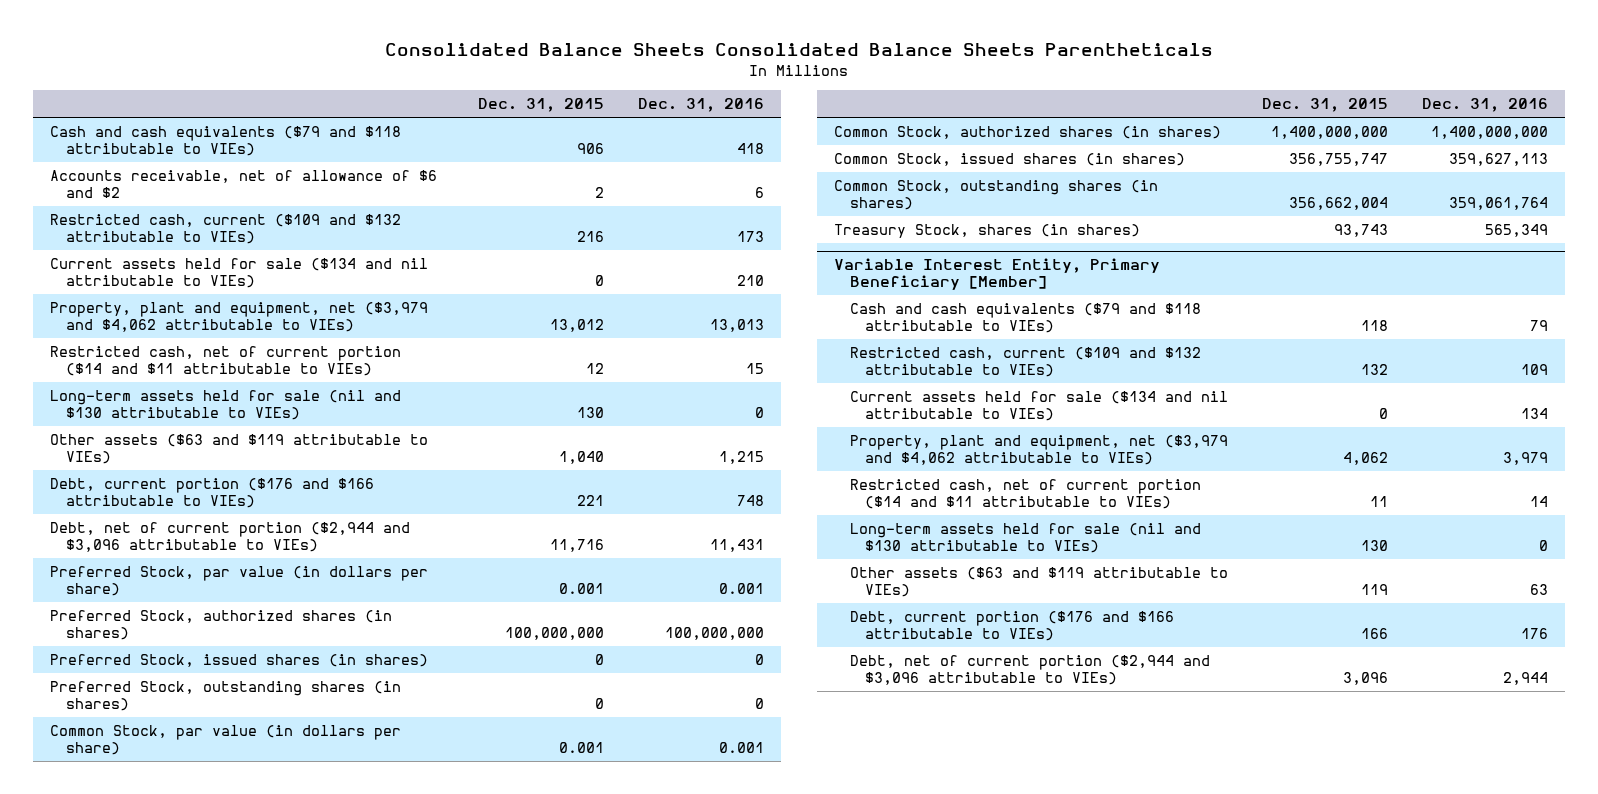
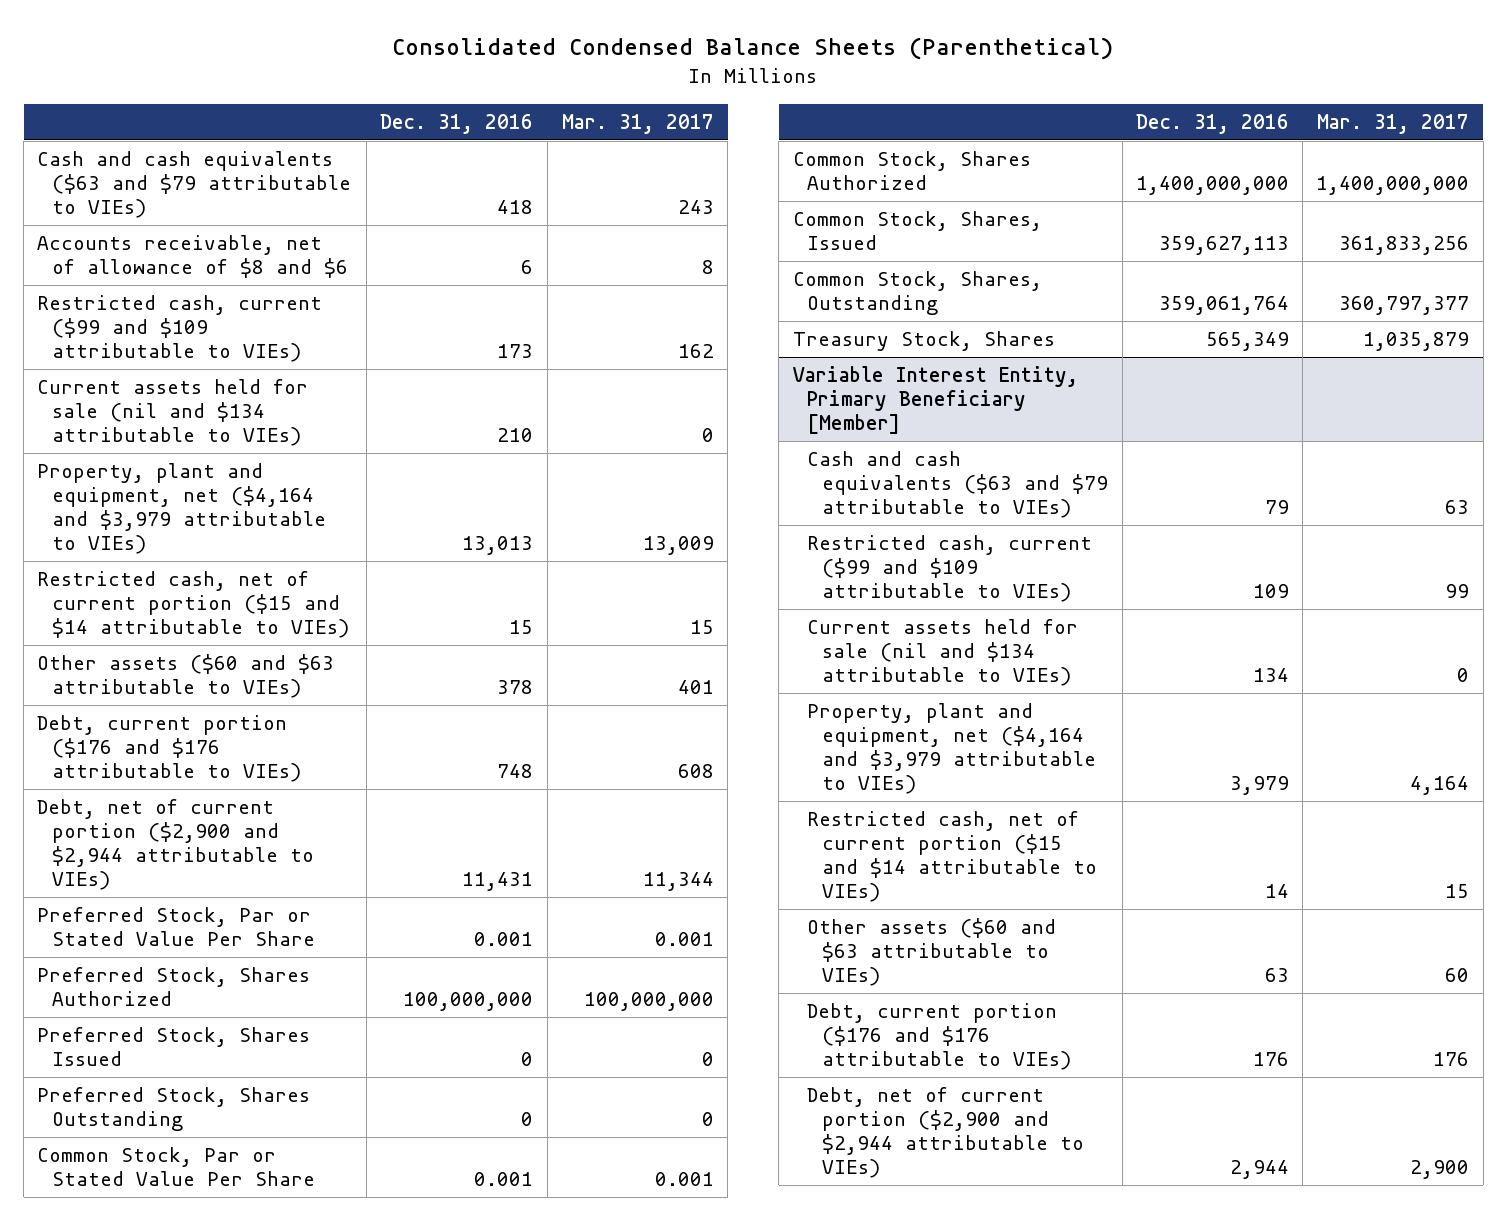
- Consolidated Balance Sheets Consolidated Balance Sheets Parentheticals
+ Consolidated Condensed Balance Sheets (Parenthetical)
- | Dec. 31, 2015 | Dec. 31, 2016
+ | Dec. 31, 2016 | Mar. 31, 2017
- Cash and cash equivalents ($79 and $118 attributable to VIEs) | 906 | 418
- Accounts receivable, net of allowance of $6 and $2 | 2 | 6
- Restricted cash, current ($109 and $132 attributable to VIEs) | 216 | 173
- Current assets held for sale ($134 and nil attributable to VIEs) | 0 | 210
- Property, plant and equipment, net ($3,979 and $4,062 attributable to VIEs) | 13,012 | 13,013
- Restricted cash, net of current portion ($14 and $11 attributable to VIEs) | 12 | 15
- Long-term assets held for sale (nil and $130 attributable to VIEs) | 130 | 0
- Other assets ($63 and $119 attributable to VIEs) | 1,040 | 1,215
- Debt, current portion ($176 and $166 attributable to VIEs) | 221 | 748
- Debt, net of current portion ($2,944 and $3,096 attributable to VIEs) | 11,716 | 11,431
- Preferred Stock, par value (in dollars per share) | 0.001 | 0.001
- Preferred Stock, authorized shares (in shares) | 100,000,000 | 100,000,000
- Preferred Stock, issued shares (in shares) | 0 | 0
- Preferred Stock, outstanding shares (in shares) | 0 | 0
- Common Stock, par value (in dollars per share) | 0.001 | 0.001
- Common Stock, authorized shares (in shares) | 1,400,000,000 | 1,400,000,000
- Common Stock, issued shares (in shares) | 356,755,747 | 359,627,113
- Common Stock, outstanding shares (in shares) | 356,662,004 | 359,061,764
- Treasury Stock, shares (in shares) | 93,743 | 565,349
+ Cash and cash equivalents ($63 and $79 attributable to VIEs) | 418 | 243
+ Accounts receivable, net of allowance of $8 and $6 | 6 | 8
+ Restricted cash, current ($99 and $109 attributable to VIEs) | 173 | 162
+ Current assets held for sale (nil and $134 attributable to VIEs) | 210 | 0
+ Property, plant and equipment, net ($4,164 and $3,979 attributable to VIEs) | 13,013 | 13,009
+ Restricted cash, net of current portion ($15 and $14 attributable to VIEs) | 15 | 15
+ Other assets ($60 and $63 attributable to VIEs) | 378 | 401
+ Debt, current portion ($176 and $176 attributable to VIEs) | 748 | 608
+ Debt, net of current portion ($2,900 and $2,944 attributable to VIEs) | 11,431 | 11,344
+ Preferred Stock, Par or Stated Value Per Share | 0.001 | 0.001
+ Preferred Stock, Shares Authorized | 100,000,000 | 100,000,000
+ Preferred Stock, Shares Issued | 0 | 0
+ Preferred Stock, Shares Outstanding | 0 | 0
+ Common Stock, Par or Stated Value Per Share | 0.001 | 0.001
+ Common Stock, Shares Authorized | 1,400,000,000 | 1,400,000,000
+ Common Stock, Shares, Issued | 359,627,113 | 361,833,256
+ Common Stock, Shares, Outstanding | 359,061,764 | 360,797,377
+ Treasury Stock, Shares | 565,349 | 1,035,879
@ Variable Interest Entity, Primary Beneficiary [Member]
- Cash and cash equivalents ($79 and $118 attributable to VIEs) | 118 | 79
- Restricted cash, current ($109 and $132 attributable to VIEs) | 132 | 109
- Current assets held for sale ($134 and nil attributable to VIEs) | 0 | 134
- Property, plant and equipment, net ($3,979 and $4,062 attributable to VIEs) | 4,062 | 3,979
- Restricted cash, net of current portion ($14 and $11 attributable to VIEs) | 11 | 14
- Long-term assets held for sale (nil and $130 attributable to VIEs) | 130 | 0
- Other assets ($63 and $119 attributable to VIEs) | 119 | 63
- Debt, current portion ($176 and $166 attributable to VIEs) | 166 | 176
- Debt, net of current portion ($2,944 and $3,096 attributable to VIEs) | 3,096 | 2,944
+ Cash and cash equivalents ($63 and $79 attributable to VIEs) | 79 | 63
+ Restricted cash, current ($99 and $109 attributable to VIEs) | 109 | 99
+ Current assets held for sale (nil and $134 attributable to VIEs) | 134 | 0
+ Property, plant and equipment, net ($4,164 and $3,979 attributable to VIEs) | 3,979 | 4,164
+ Restricted cash, net of current portion ($15 and $14 attributable to VIEs) | 14 | 15
+ Other assets ($60 and $63 attributable to VIEs) | 63 | 60
+ Debt, current portion ($176 and $176 attributable to VIEs) | 176 | 176
+ Debt, net of current portion ($2,900 and $2,944 attributable to VIEs) | 2,944 | 2,900

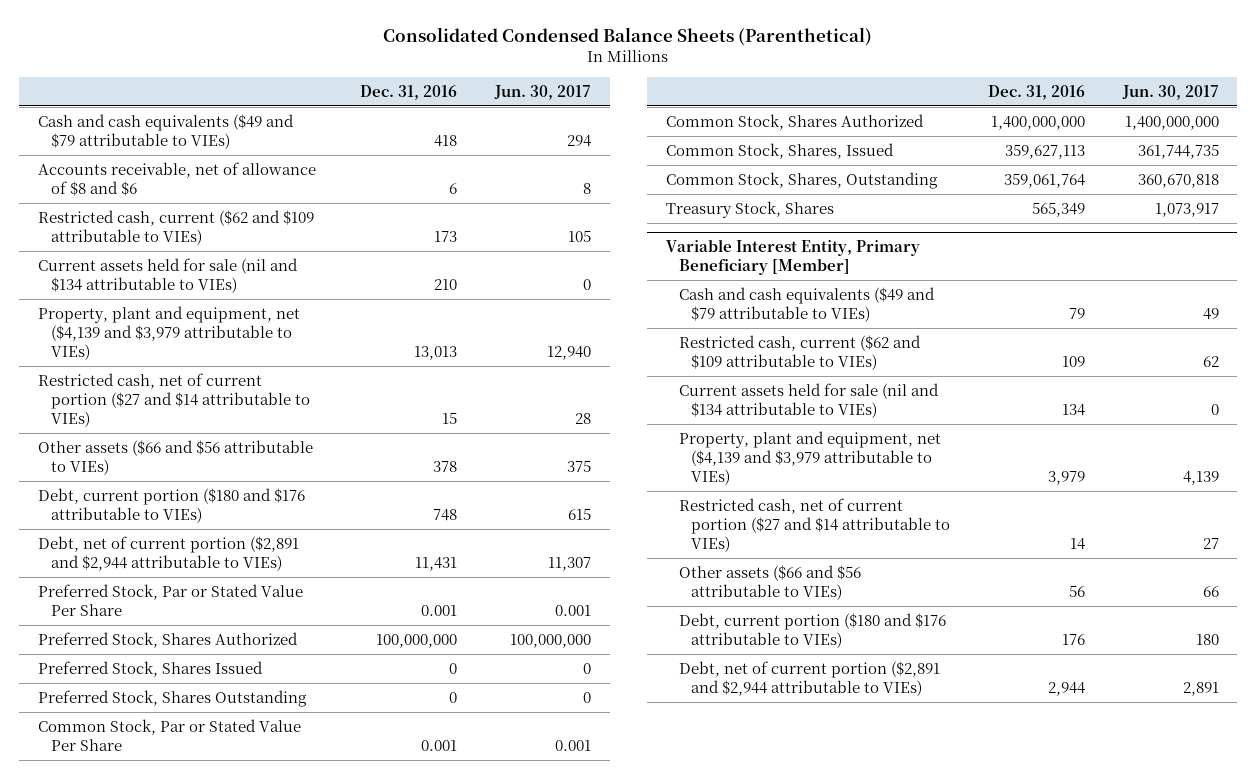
- | Dec. 31, 2016 | Mar. 31, 2017
+ | Dec. 31, 2016 | Jun. 30, 2017
- Cash and cash equivalents ($63 and $79 attributable to VIEs) | 418 | 243
+ Cash and cash equivalents ($49 and $79 attributable to VIEs) | 418 | 294
- Restricted cash, current ($99 and $109 attributable to VIEs) | 173 | 162
+ Restricted cash, current ($62 and $109 attributable to VIEs) | 173 | 105
- Property, plant and equipment, net ($4,164 and $3,979 attributable to VIEs) | 13,013 | 13,009
- Restricted cash, net of current portion ($15 and $14 attributable to VIEs) | 15 | 15
- Other assets ($60 and $63 attributable to VIEs) | 378 | 401
- Debt, current portion ($176 and $176 attributable to VIEs) | 748 | 608
- Debt, net of current portion ($2,900 and $2,944 attributable to VIEs) | 11,431 | 11,344
+ Property, plant and equipment, net ($4,139 and $3,979 attributable to VIEs) | 13,013 | 12,940
+ Restricted cash, net of current portion ($27 and $14 attributable to VIEs) | 15 | 28
+ Other assets ($66 and $56 attributable to VIEs) | 378 | 375
+ Debt, current portion ($180 and $176 attributable to VIEs) | 748 | 615
+ Debt, net of current portion ($2,891 and $2,944 attributable to VIEs) | 11,431 | 11,307
@ Variable Interest Entity, Primary Beneficiary [Member]
- Cash and cash equivalents ($63 and $79 attributable to VIEs) | 79 | 63
- Restricted cash, current ($99 and $109 attributable to VIEs) | 109 | 99
+ Cash and cash equivalents ($49 and $79 attributable to VIEs) | 79 | 49
+ Restricted cash, current ($62 and $109 attributable to VIEs) | 109 | 62
- Property, plant and equipment, net ($4,164 and $3,979 attributable to VIEs) | 3,979 | 4,164
- Restricted cash, net of current portion ($15 and $14 attributable to VIEs) | 14 | 15
- Other assets ($60 and $63 attributable to VIEs) | 63 | 60
- Debt, current portion ($176 and $176 attributable to VIEs) | 176 | 176
- Debt, net of current portion ($2,900 and $2,944 attributable to VIEs) | 2,944 | 2,900
+ Property, plant and equipment, net ($4,139 and $3,979 attributable to VIEs) | 3,979 | 4,139
+ Restricted cash, net of current portion ($27 and $14 attributable to VIEs) | 14 | 27
+ Other assets ($66 and $56 attributable to VIEs) | 56 | 66
+ Debt, current portion ($180 and $176 attributable to VIEs) | 176 | 180
+ Debt, net of current portion ($2,891 and $2,944 attributable to VIEs) | 2,944 | 2,891

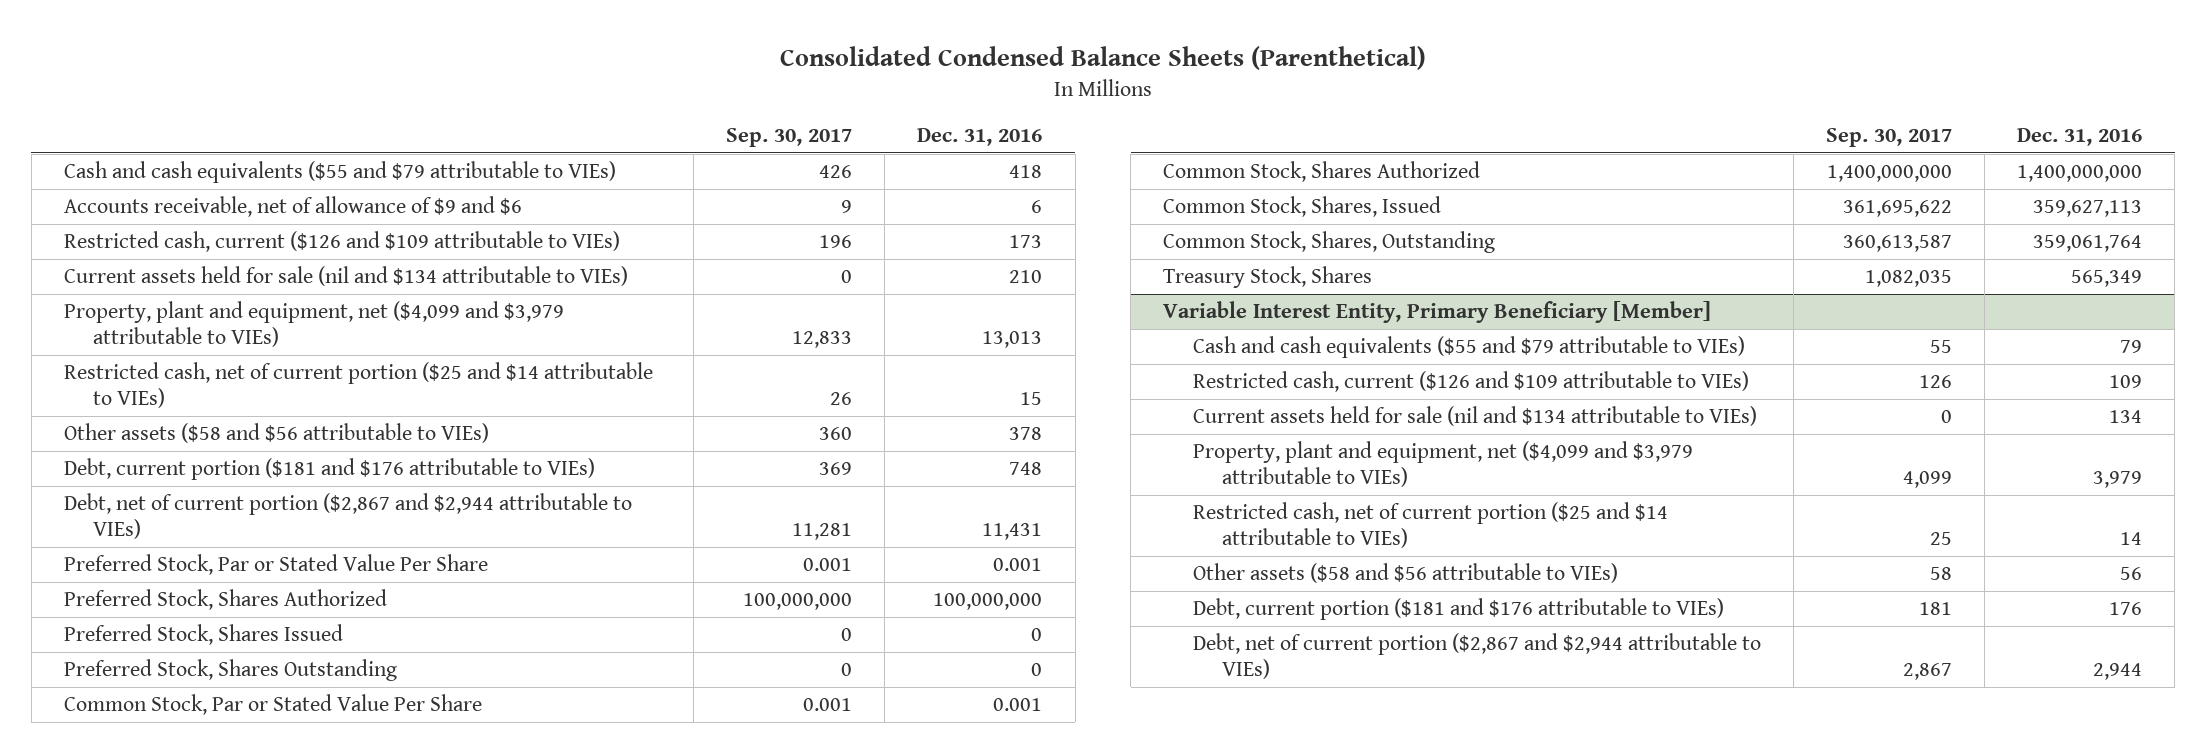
- | Dec. 31, 2016 | Jun. 30, 2017
+ | Sep. 30, 2017 | Dec. 31, 2016
- Cash and cash equivalents ($49 and $79 attributable to VIEs) | 418 | 294
- Accounts receivable, net of allowance of $8 and $6 | 6 | 8
- Restricted cash, current ($62 and $109 attributable to VIEs) | 173 | 105
+ Cash and cash equivalents ($55 and $79 attributable to VIEs) | 426 | 418
+ Accounts receivable, net of allowance of $9 and $6 | 9 | 6
+ Restricted cash, current ($126 and $109 attributable to VIEs) | 196 | 173
- Property, plant and equipment, net ($4,139 and $3,979 attributable to VIEs) | 13,013 | 12,940
- Restricted cash, net of current portion ($27 and $14 attributable to VIEs) | 15 | 28
- Other assets ($66 and $56 attributable to VIEs) | 378 | 375
- Debt, current portion ($180 and $176 attributable to VIEs) | 748 | 615
- Debt, net of current portion ($2,891 and $2,944 attributable to VIEs) | 11,431 | 11,307
+ Property, plant and equipment, net ($4,099 and $3,979 attributable to VIEs) | 12,833 | 13,013
+ Restricted cash, net of current portion ($25 and $14 attributable to VIEs) | 26 | 15
+ Other assets ($58 and $56 attributable to VIEs) | 360 | 378
+ Debt, current portion ($181 and $176 attributable to VIEs) | 369 | 748
+ Debt, net of current portion ($2,867 and $2,944 attributable to VIEs) | 11,281 | 11,431
@ Variable Interest Entity, Primary Beneficiary [Member]
- Cash and cash equivalents ($49 and $79 attributable to VIEs) | 79 | 49
- Restricted cash, current ($62 and $109 attributable to VIEs) | 109 | 62
+ Cash and cash equivalents ($55 and $79 attributable to VIEs) | 55 | 79
+ Restricted cash, current ($126 and $109 attributable to VIEs) | 126 | 109
- Property, plant and equipment, net ($4,139 and $3,979 attributable to VIEs) | 3,979 | 4,139
- Restricted cash, net of current portion ($27 and $14 attributable to VIEs) | 14 | 27
- Other assets ($66 and $56 attributable to VIEs) | 56 | 66
- Debt, current portion ($180 and $176 attributable to VIEs) | 176 | 180
- Debt, net of current portion ($2,891 and $2,944 attributable to VIEs) | 2,944 | 2,891
+ Property, plant and equipment, net ($4,099 and $3,979 attributable to VIEs) | 4,099 | 3,979
+ Restricted cash, net of current portion ($25 and $14 attributable to VIEs) | 25 | 14
+ Other assets ($58 and $56 attributable to VIEs) | 58 | 56
+ Debt, current portion ($181 and $176 attributable to VIEs) | 181 | 176
+ Debt, net of current portion ($2,867 and $2,944 attributable to VIEs) | 2,867 | 2,944

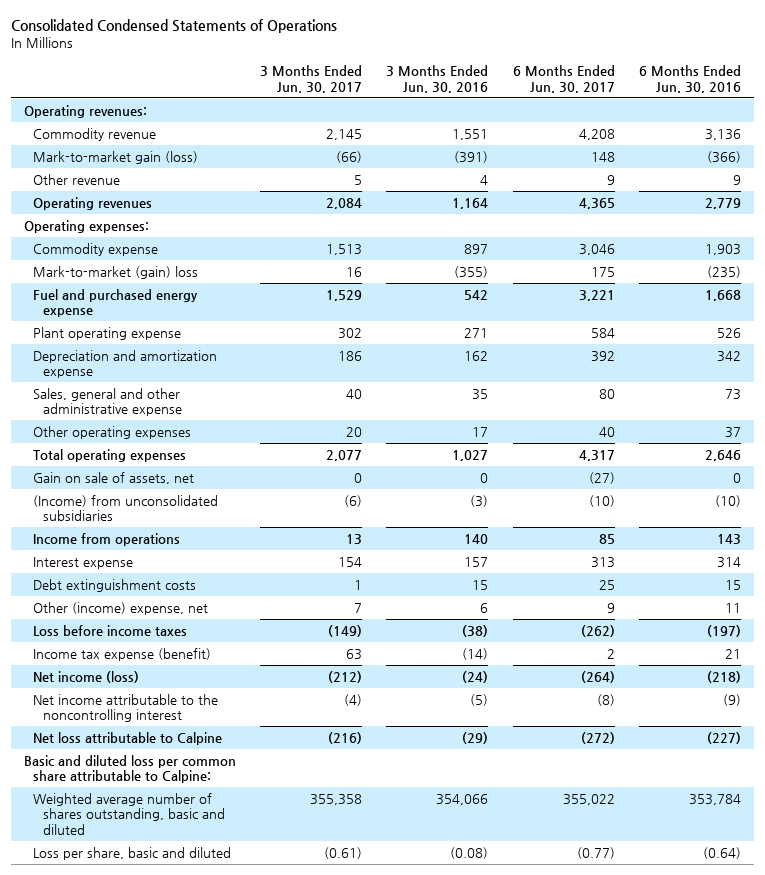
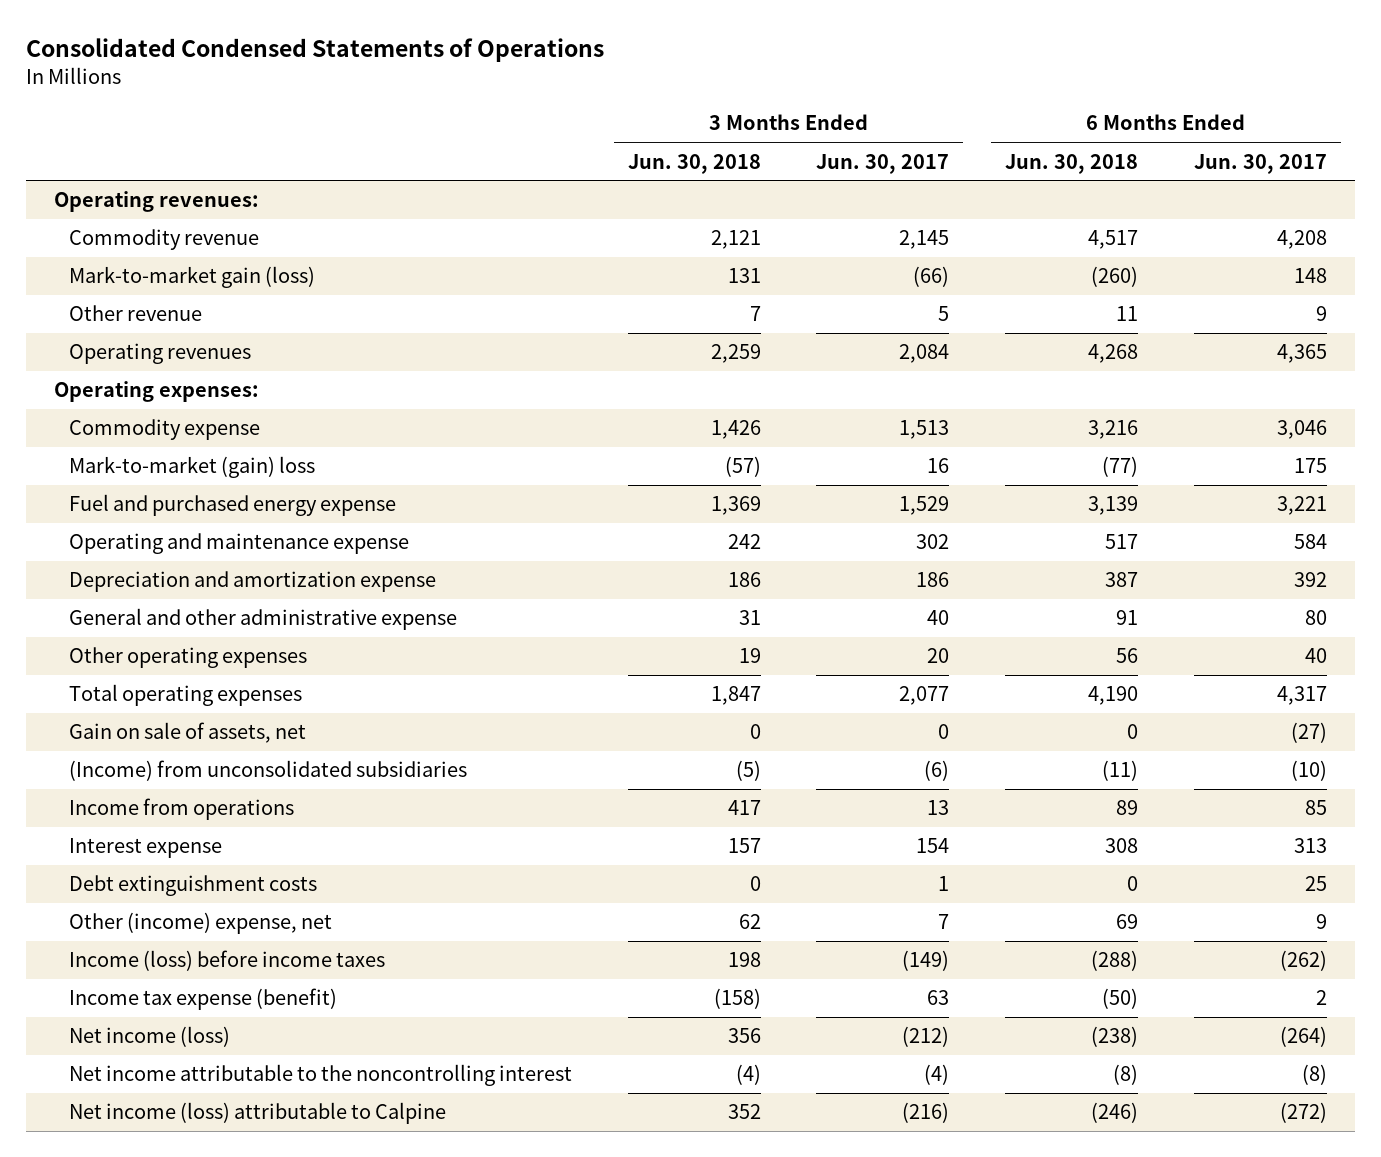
- | 3 Months Ended Jun. 30, 2017 | 3 Months Ended Jun. 30, 2016 | 6 Months Ended Jun. 30, 2017 | 6 Months Ended Jun. 30, 2016
+ | 3 Months Ended Jun. 30, 2018 | 3 Months Ended Jun. 30, 2017 | 6 Months Ended Jun. 30, 2018 | 6 Months Ended Jun. 30, 2017
- Plant operating expense | 302 | 271 | 584 | 526
+ Operating and maintenance expense | 242 | 302 | 517 | 584
- Sales, general and other administrative expense | 40 | 35 | 80 | 73
+ General and other administrative expense | 31 | 40 | 91 | 80
- Loss before income taxes | (149) | (38) | (262) | (197)
+ Income (loss) before income taxes | 198 | (149) | (288) | (262)
- Net loss attributable to Calpine | (216) | (29) | (272) | (227)
- Basic and diluted loss per common share attributable to Calpine:
- Weighted average number of shares outstanding, basic and diluted | 355,358 | 354,066 | 355,022 | 353,784
- Loss per share, basic and diluted | (0.61) | (0.08) | (0.77) | (0.64)
+ Net income (loss) attributable to Calpine | 352 | (216) | (246) | (272)

